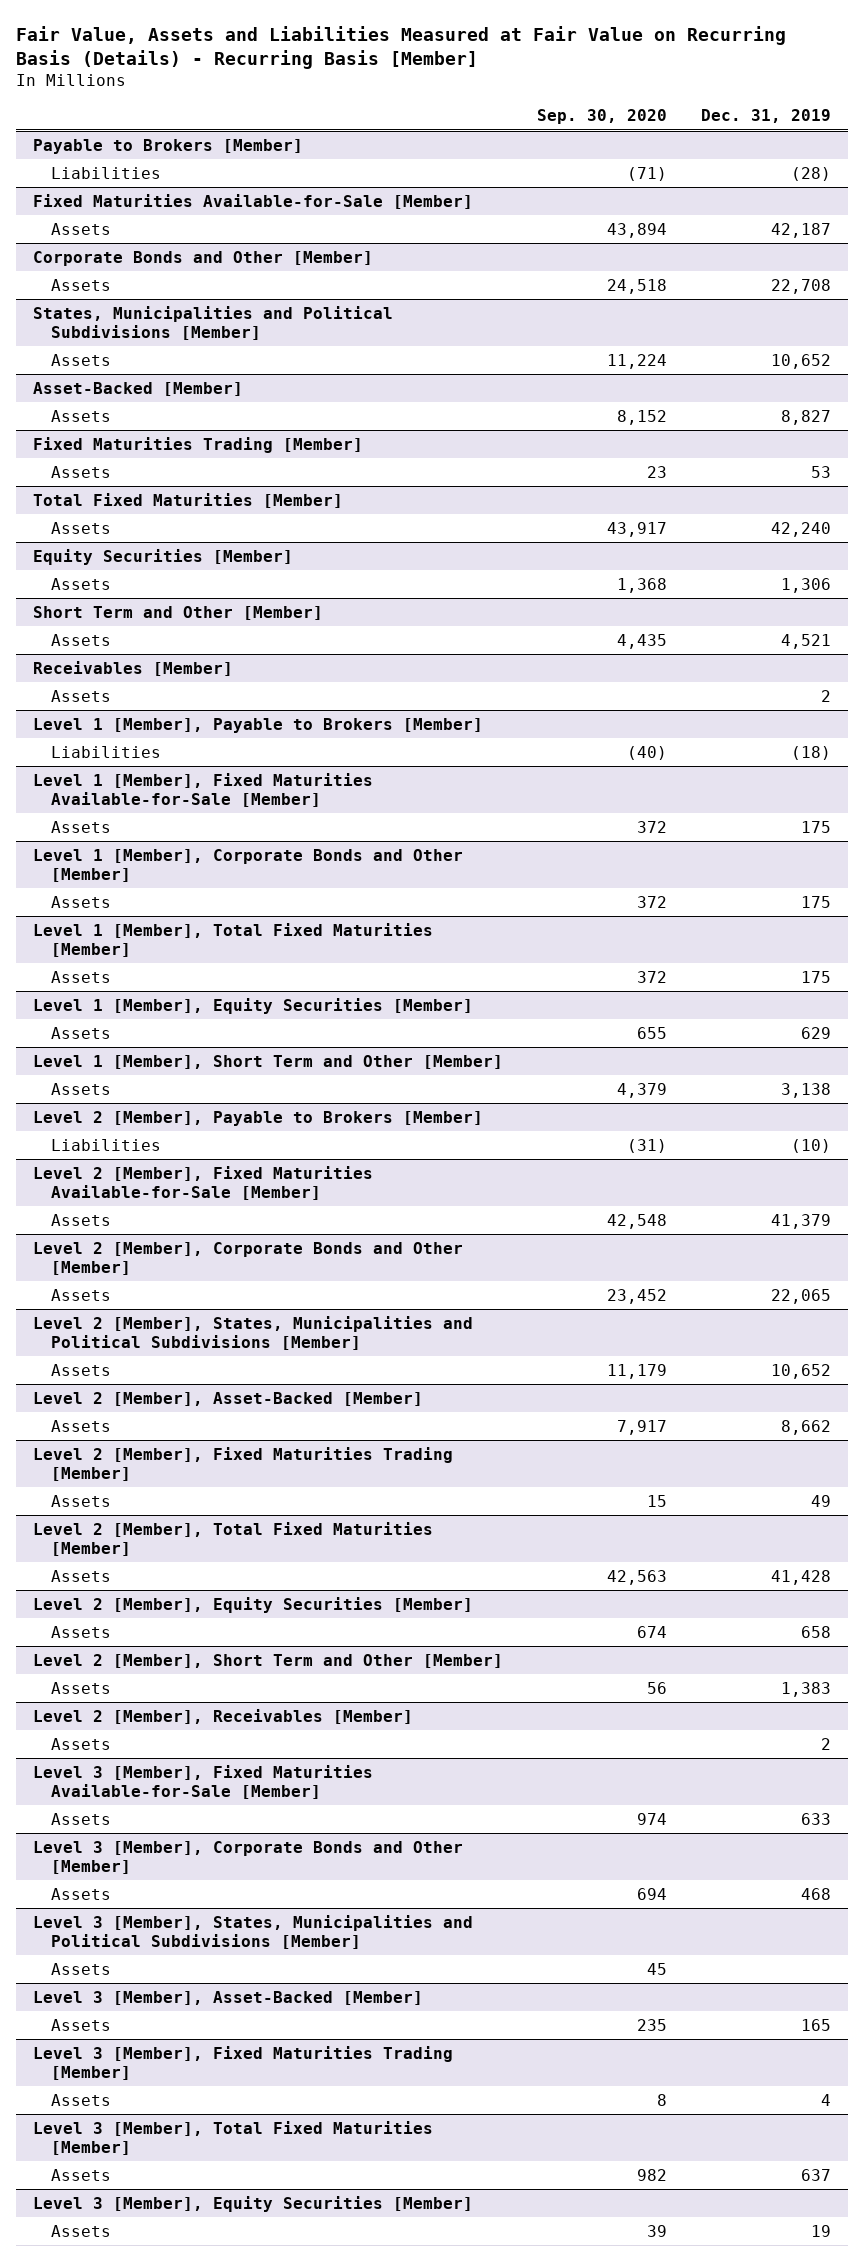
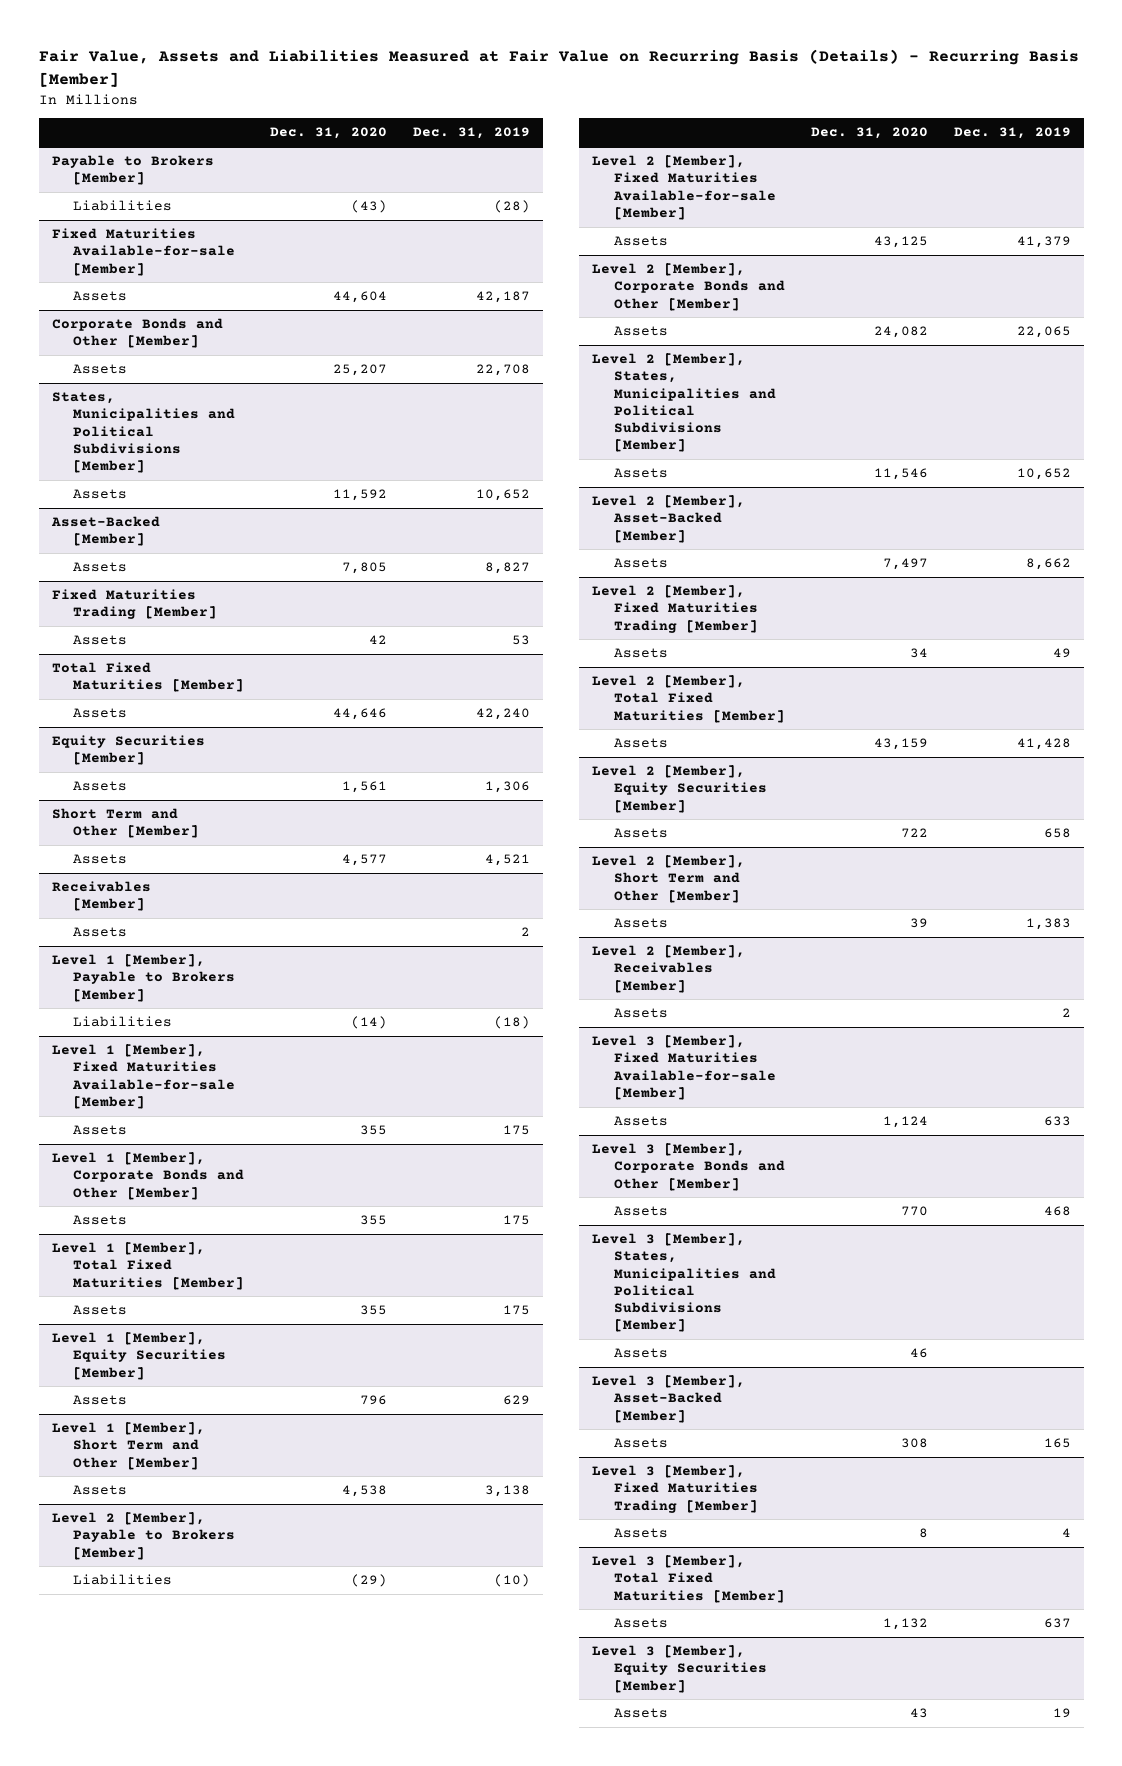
- | Sep. 30, 2020 | Dec. 31, 2019
+ | Dec. 31, 2020 | Dec. 31, 2019
- Fixed Maturities Available-for-Sale [Member]
+ Fixed Maturities Available-for-sale [Member]
- Level 1 [Member], Fixed Maturities Available-for-Sale [Member]
+ Level 1 [Member], Fixed Maturities Available-for-sale [Member]
- Level 2 [Member], Fixed Maturities Available-for-Sale [Member]
+ Level 2 [Member], Fixed Maturities Available-for-sale [Member]
- Level 3 [Member], Fixed Maturities Available-for-Sale [Member]
+ Level 3 [Member], Fixed Maturities Available-for-sale [Member]

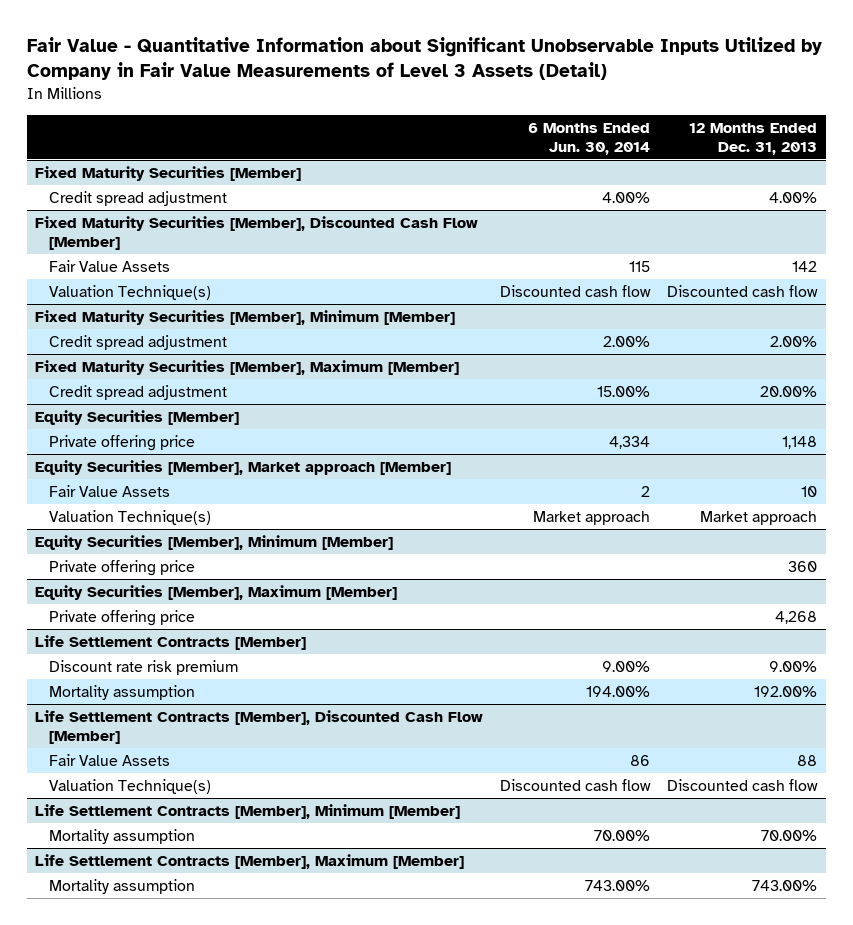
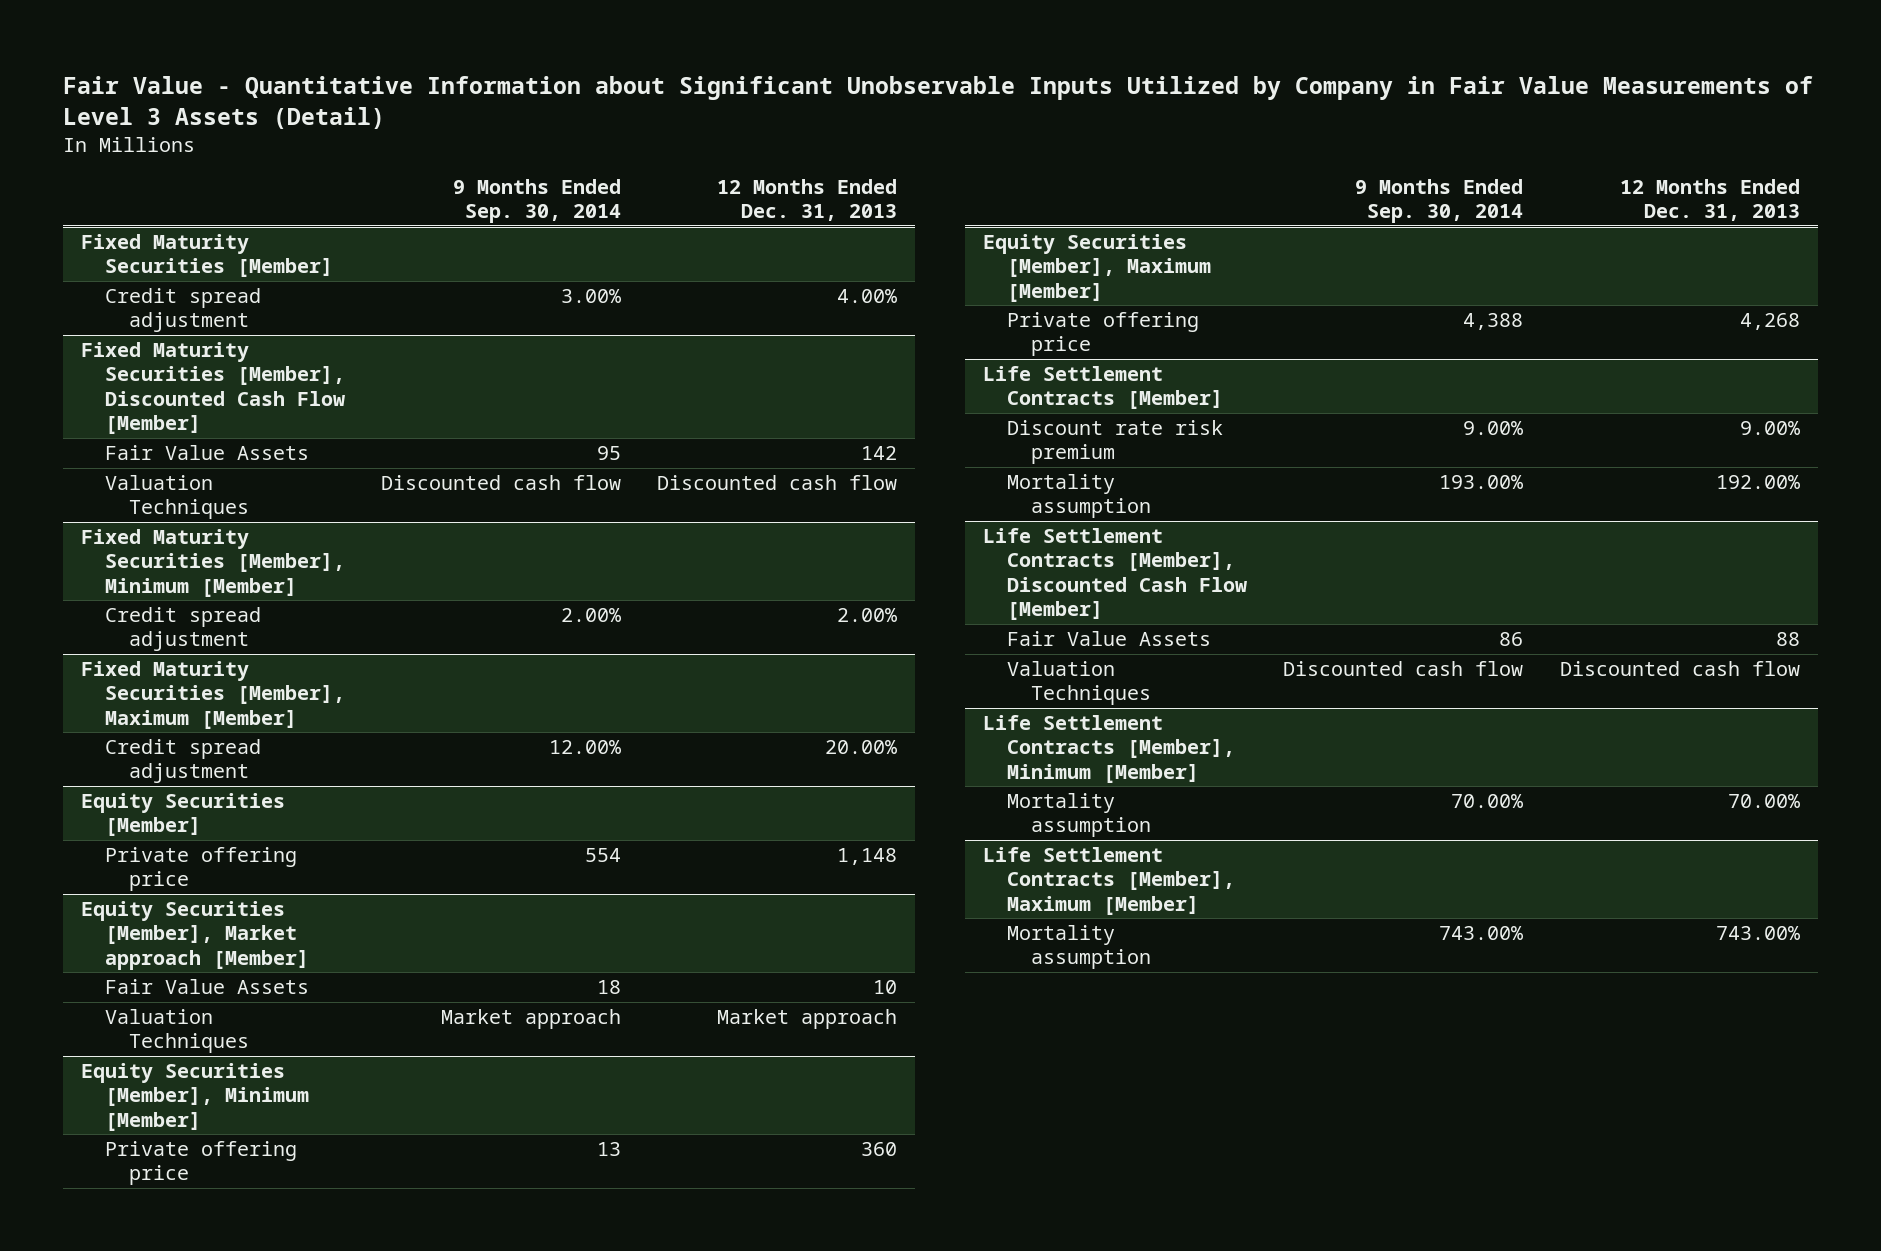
- | 6 Months Ended Jun. 30, 2014 | 12 Months Ended Dec. 31, 2013
+ | 9 Months Ended Sep. 30, 2014 | 12 Months Ended Dec. 31, 2013
@ Fixed Maturity Securities [Member], Discounted Cash Flow [Member]
- Valuation Technique(s) | Discounted cash flow | Discounted cash flow
+ Valuation Techniques | Discounted cash flow | Discounted cash flow
@ Equity Securities [Member], Market approach [Member]
- Valuation Technique(s) | Market approach | Market approach
+ Valuation Techniques | Market approach | Market approach
@ Life Settlement Contracts [Member], Discounted Cash Flow [Member]
- Valuation Technique(s) | Discounted cash flow | Discounted cash flow
+ Valuation Techniques | Discounted cash flow | Discounted cash flow

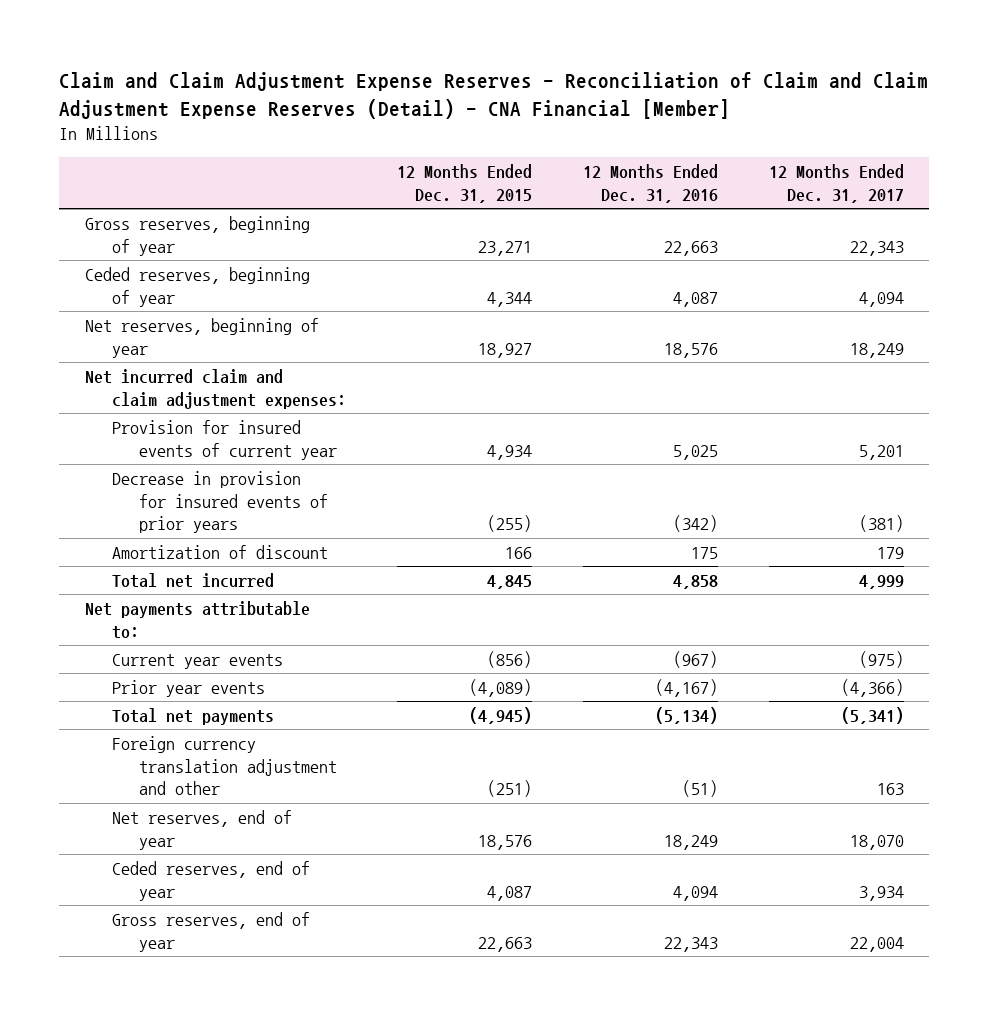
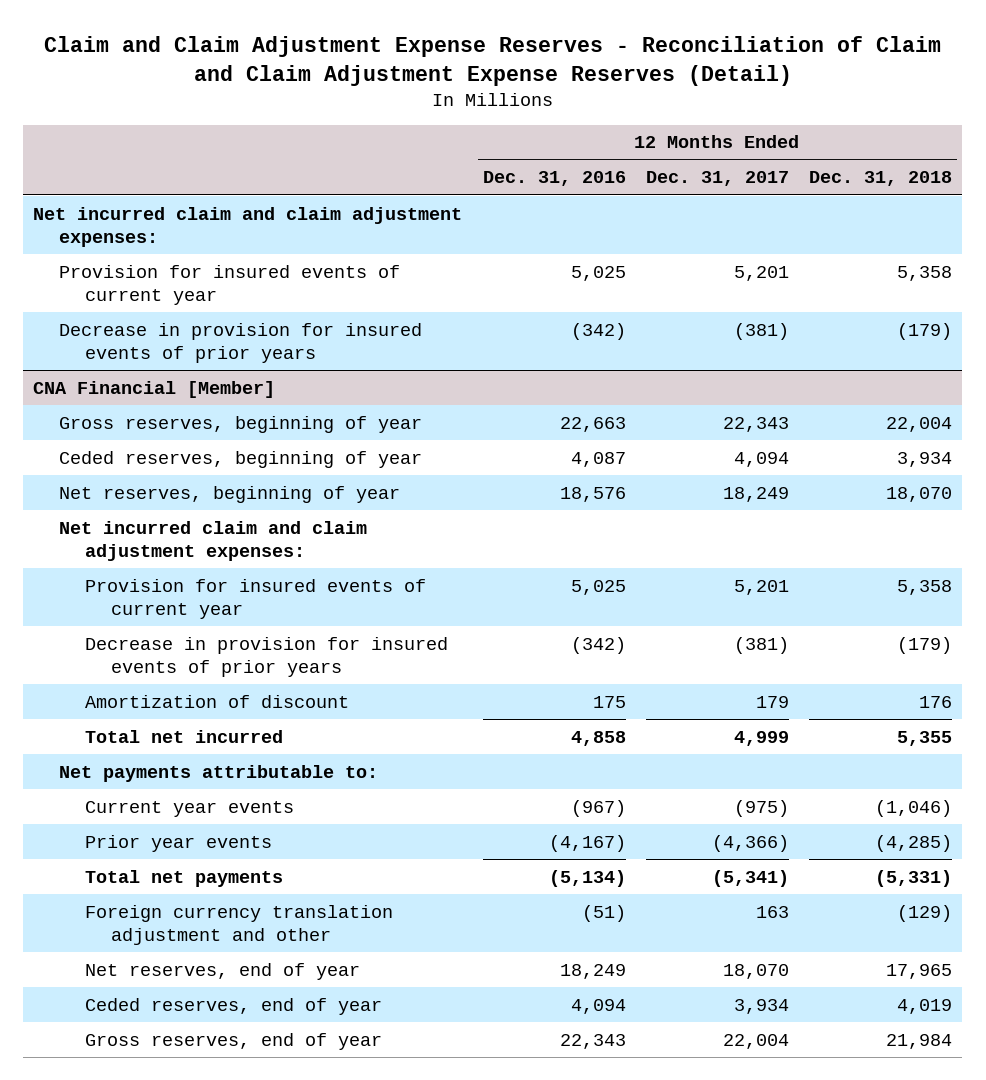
- Claim and Claim Adjustment Expense Reserves - Reconciliation of Claim and Claim Adjustment Expense Reserves (Detail) - CNA Financial [Member]
+ Claim and Claim Adjustment Expense Reserves - Reconciliation of Claim and Claim Adjustment Expense Reserves (Detail)
- | 12 Months Ended Dec. 31, 2015 | 12 Months Ended Dec. 31, 2016 | 12 Months Ended Dec. 31, 2017
+ | 12 Months Ended Dec. 31, 2016 | 12 Months Ended Dec. 31, 2017 | 12 Months Ended Dec. 31, 2018
+ Net incurred claim and claim adjustment expenses:
+ Provision for insured events of current year | 5,025 | 5,201 | 5,358
+ Decrease in provision for insured events of prior years | (342) | (381) | (179)
+ CNA Financial [Member]

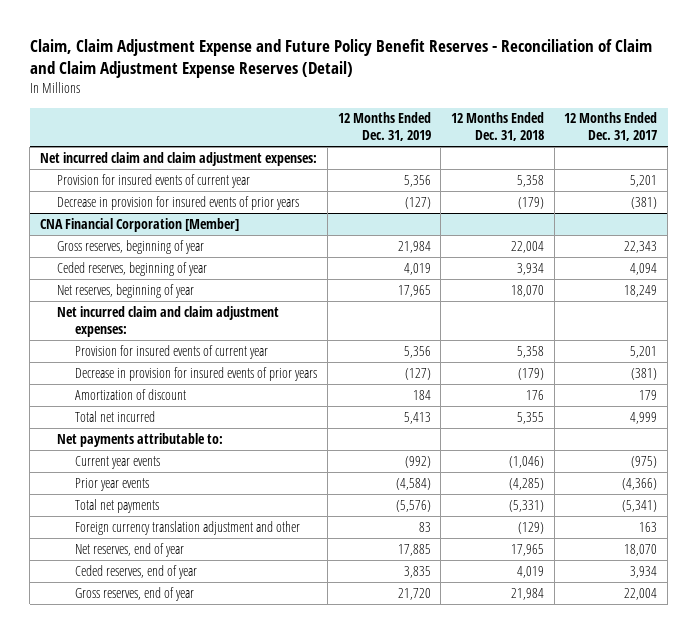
- Claim and Claim Adjustment Expense Reserves - Reconciliation of Claim and Claim Adjustment Expense Reserves (Detail)
+ Claim, Claim Adjustment Expense and Future Policy Benefit Reserves - Reconciliation of Claim and Claim Adjustment Expense Reserves (Detail)
- | 12 Months Ended Dec. 31, 2016 | 12 Months Ended Dec. 31, 2017 | 12 Months Ended Dec. 31, 2018
+ | 12 Months Ended Dec. 31, 2019 | 12 Months Ended Dec. 31, 2018 | 12 Months Ended Dec. 31, 2017
- CNA Financial [Member]
+ CNA Financial Corporation [Member]

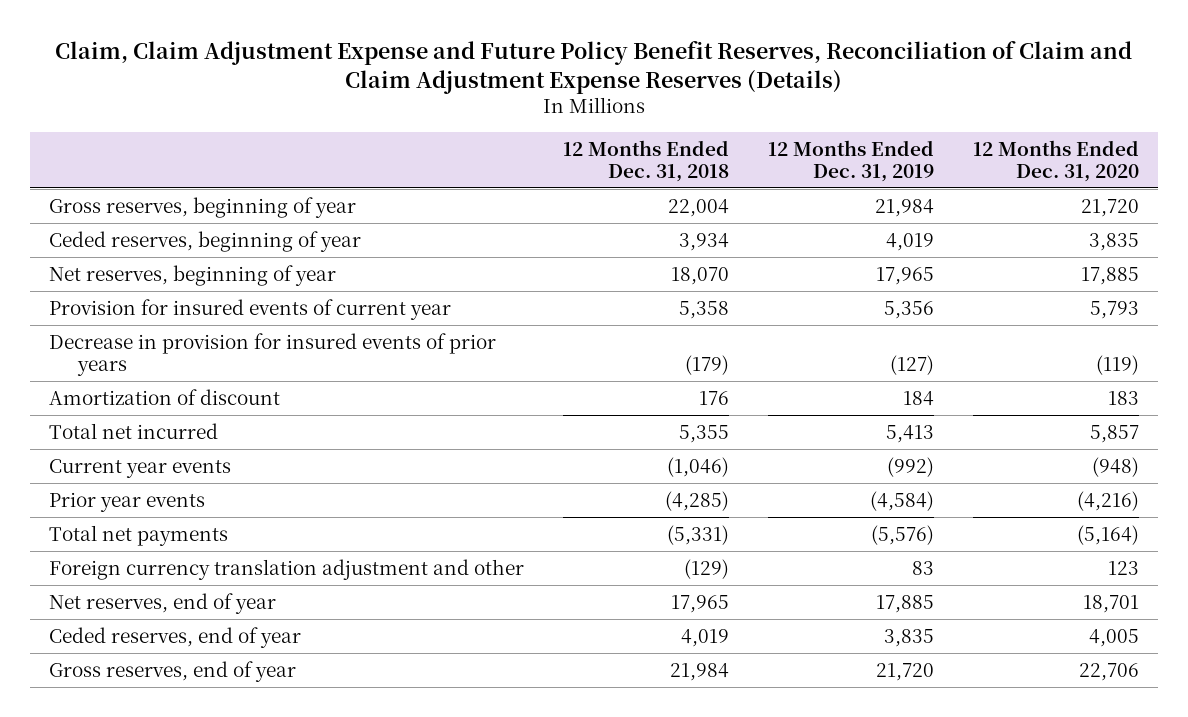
- Claim, Claim Adjustment Expense and Future Policy Benefit Reserves - Reconciliation of Claim and Claim Adjustment Expense Reserves (Detail)
+ Claim, Claim Adjustment Expense and Future Policy Benefit Reserves, Reconciliation of Claim and Claim Adjustment Expense Reserves (Details)
- | 12 Months Ended Dec. 31, 2019 | 12 Months Ended Dec. 31, 2018 | 12 Months Ended Dec. 31, 2017
+ | 12 Months Ended Dec. 31, 2018 | 12 Months Ended Dec. 31, 2019 | 12 Months Ended Dec. 31, 2020
- Net incurred claim and claim adjustment expenses:
- Provision for insured events of current year | 5,356 | 5,358 | 5,201
- Decrease in provision for insured events of prior years | (127) | (179) | (381)
- CNA Financial Corporation [Member]
- Net incurred claim and claim adjustment expenses:
- Net payments attributable to:

